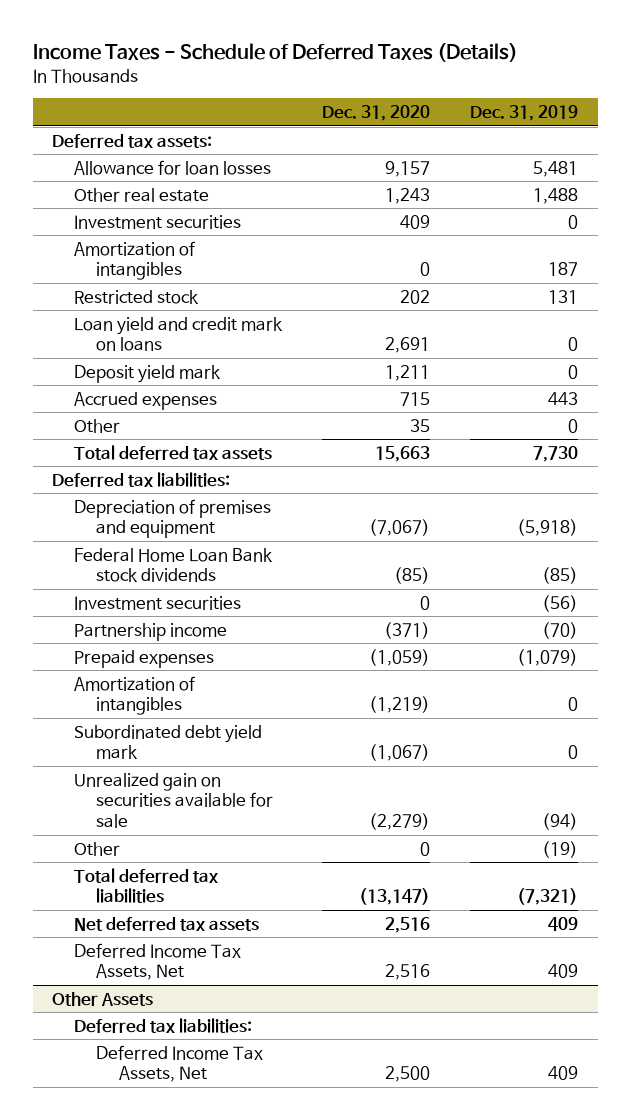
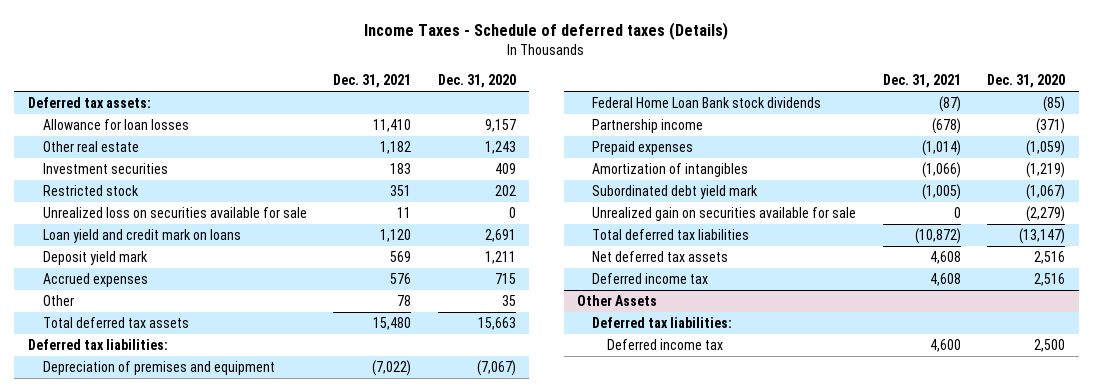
- Income Taxes - Schedule of Deferred Taxes (Details)
+ Income Taxes - Schedule of deferred taxes (Details)
- | Dec. 31, 2020 | Dec. 31, 2019
+ | Dec. 31, 2021 | Dec. 31, 2020
- Amortization of intangibles | 0 | 187
+ Unrealized loss on securities available for sale | 11 | 0
- Investment securities | 0 | (56)
- Other | 0 | (19)
- Deferred Income Tax Assets, Net | 2,516 | 409
+ Deferred income tax | 4,608 | 2,516
@ Other Assets
- Deferred Income Tax Assets, Net | 2,500 | 409
+ Deferred income tax | 4,600 | 2,500

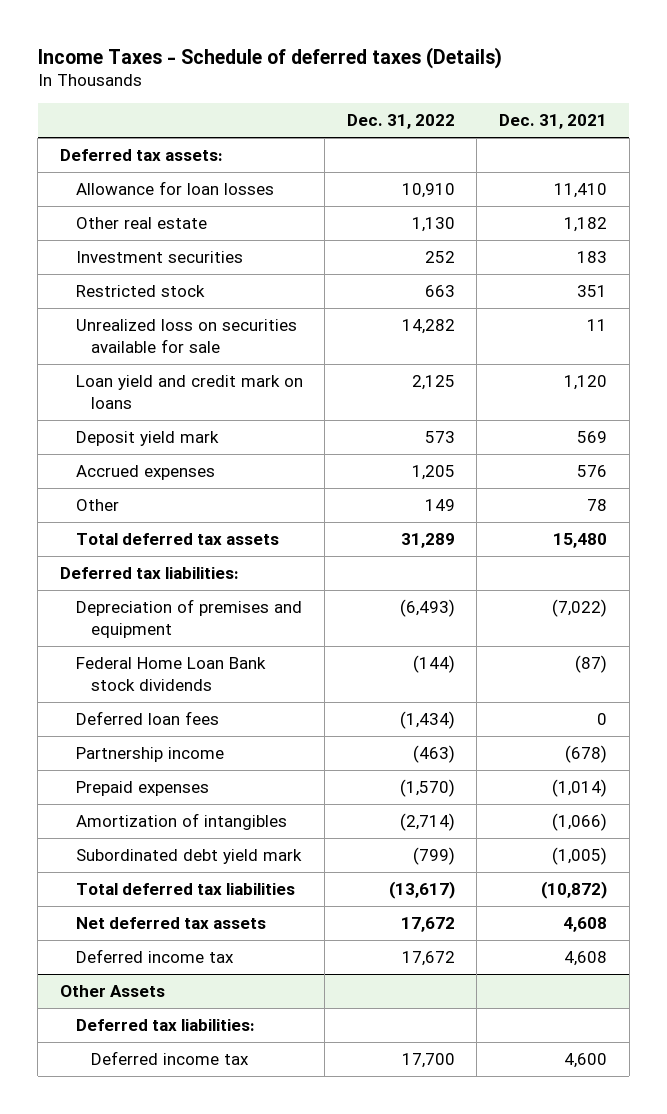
- | Dec. 31, 2021 | Dec. 31, 2020
+ | Dec. 31, 2022 | Dec. 31, 2021
+ Deferred loan fees | (1,434) | 0
- Unrealized gain on securities available for sale | 0 | (2,279)

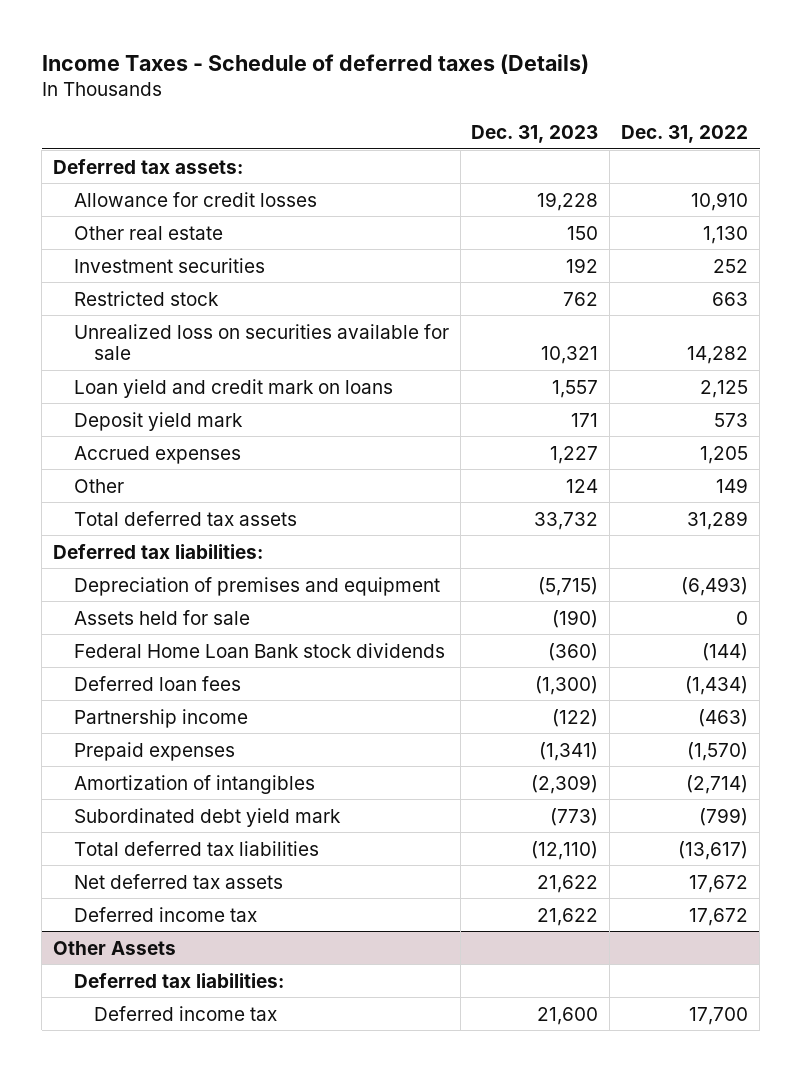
- | Dec. 31, 2022 | Dec. 31, 2021
+ | Dec. 31, 2023 | Dec. 31, 2022
- Allowance for loan losses | 10,910 | 11,410
+ Allowance for credit losses | 19,228 | 10,910
+ Assets held for sale | (190) | 0

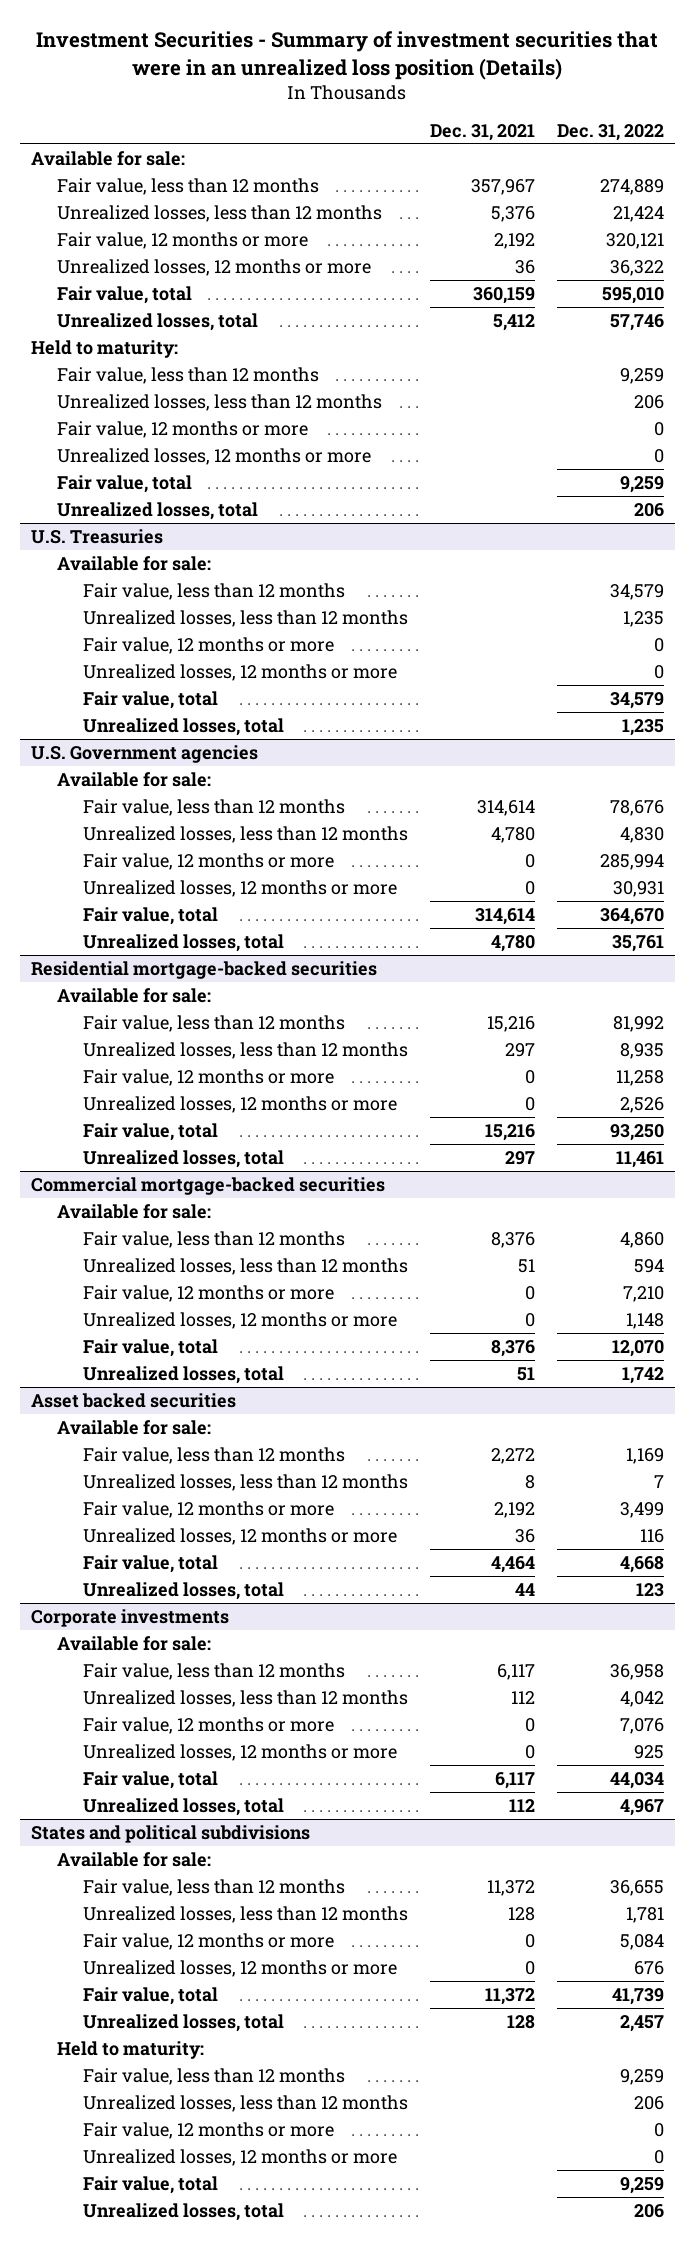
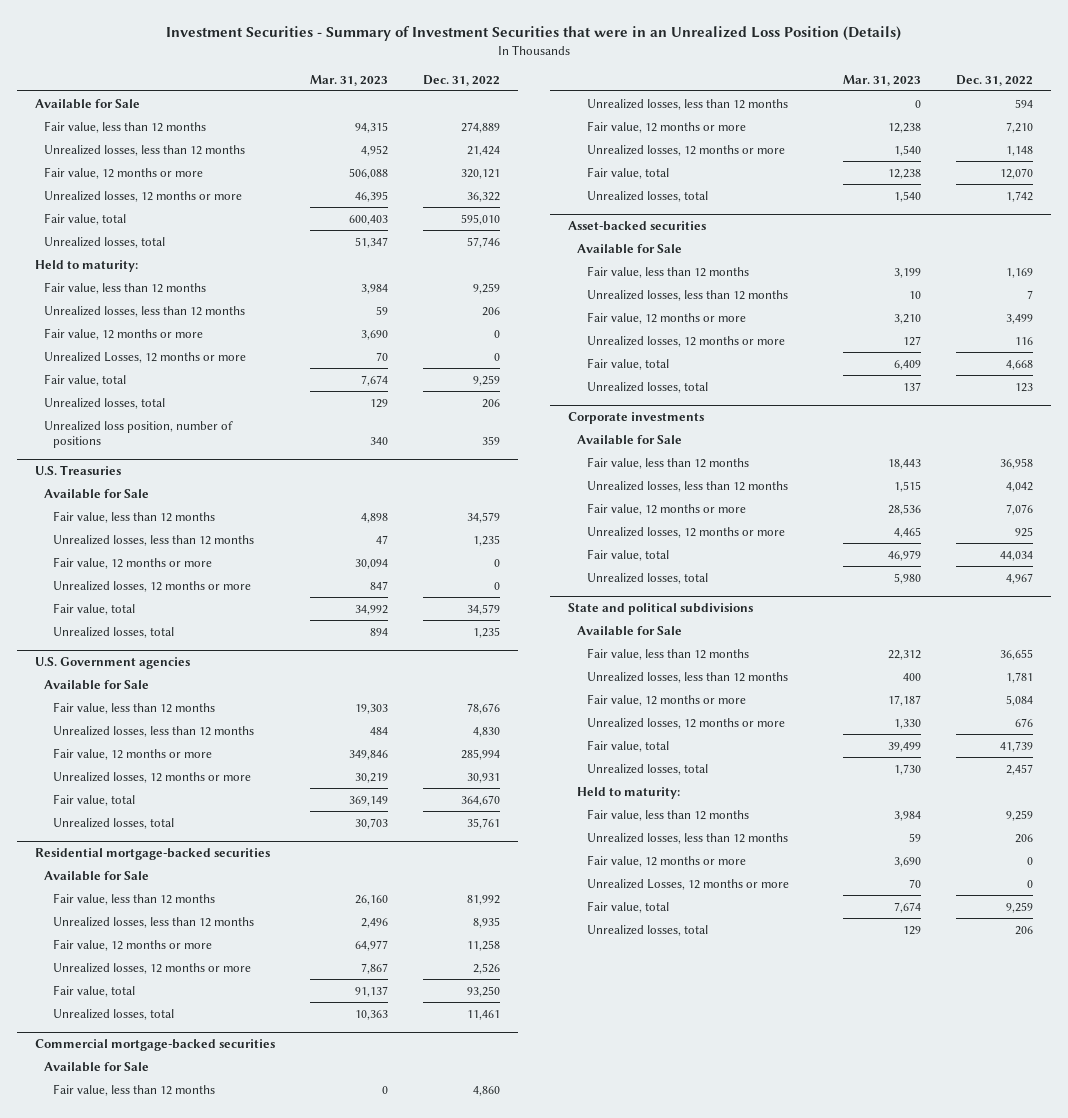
- Investment Securities - Summary of investment securities that were in an unrealized loss position (Details)
+ Investment Securities - Summary of Investment Securities that were in an Unrealized Loss Position (Details)
- | Dec. 31, 2021 | Dec. 31, 2022
+ | Mar. 31, 2023 | Dec. 31, 2022
- Available for sale:
+ Available for Sale
- Unrealized losses, 12 months or more | | 0
+ Unrealized Losses, 12 months or more | 70 | 0
+ Unrealized loss position, number of positions | 340 | 359
@ U.S. Treasuries
- Available for sale:
+ Available for Sale
@ U.S. Government agencies
- Available for sale:
+ Available for Sale
@ Residential mortgage-backed securities
- Available for sale:
+ Available for Sale
@ Commercial mortgage-backed securities
- Available for sale:
+ Available for Sale
- Asset backed securities
- Available for sale:
+ Asset-backed securities
+ Available for Sale
@ Corporate investments
- Available for sale:
+ Available for Sale
- States and political subdivisions
- Available for sale:
+ State and political subdivisions
+ Available for Sale
- Unrealized losses, 12 months or more | | 0
+ Unrealized Losses, 12 months or more | 70 | 0

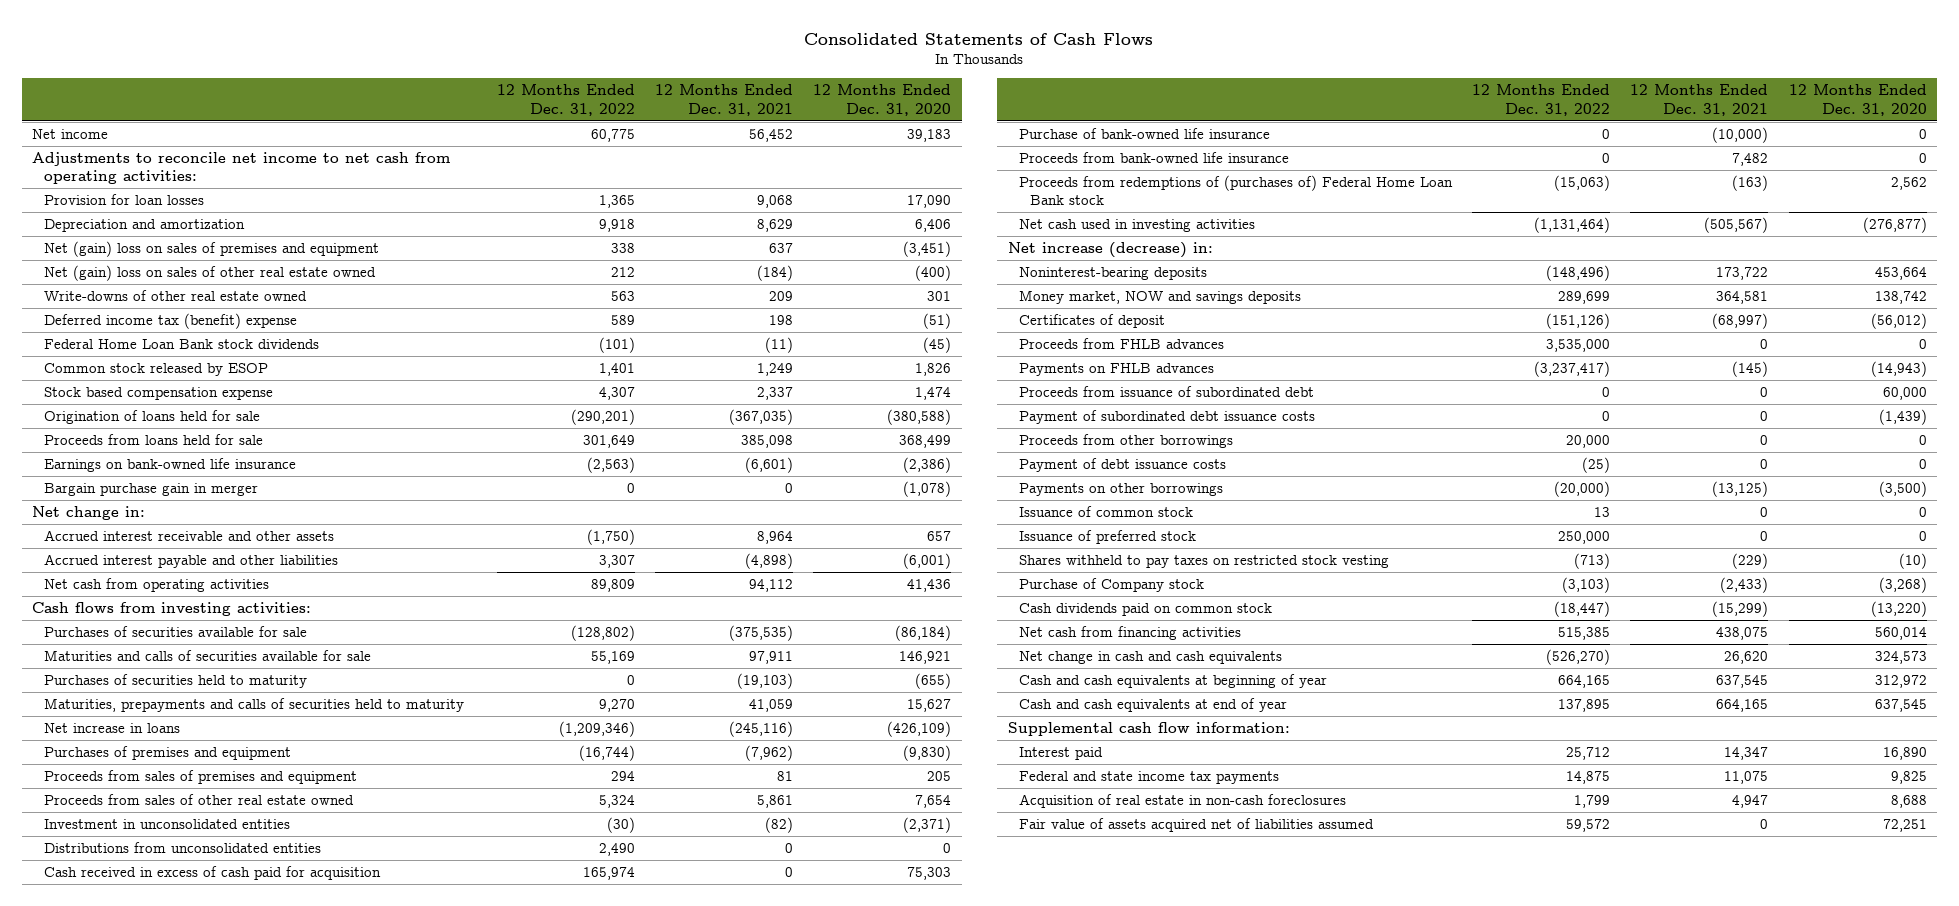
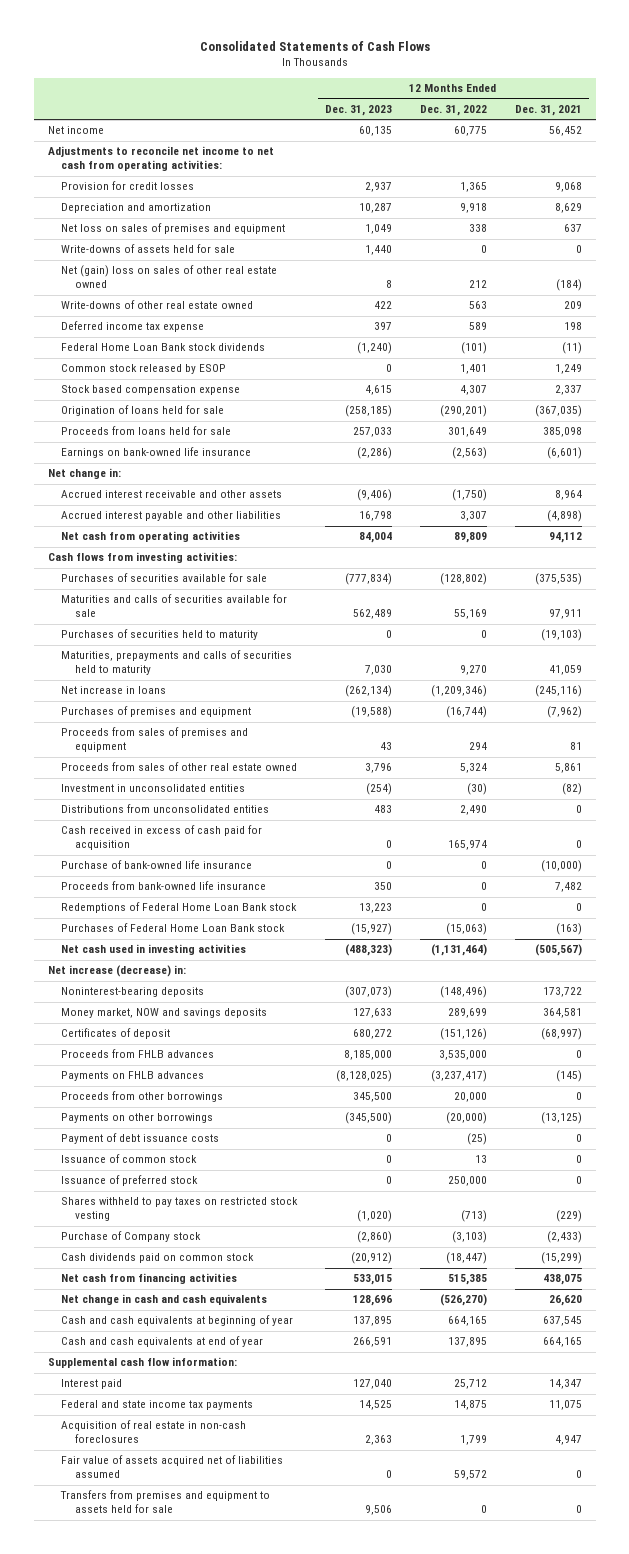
- | 12 Months Ended Dec. 31, 2022 | 12 Months Ended Dec. 31, 2021 | 12 Months Ended Dec. 31, 2020
+ | 12 Months Ended Dec. 31, 2023 | 12 Months Ended Dec. 31, 2022 | 12 Months Ended Dec. 31, 2021
- Provision for loan losses | 1,365 | 9,068 | 17,090
+ Provision for credit losses | 2,937 | 1,365 | 9,068
- Net (gain) loss on sales of premises and equipment | 338 | 637 | (3,451)
+ Net loss on sales of premises and equipment | 1,049 | 338 | 637
+ Write-downs of assets held for sale | 1,440 | 0 | 0
- Deferred income tax (benefit) expense | 589 | 198 | (51)
+ Deferred income tax expense | 397 | 589 | 198
- Bargain purchase gain in merger | 0 | 0 | (1,078)
- Proceeds from redemptions of (purchases of) Federal Home Loan Bank stock | (15,063) | (163) | 2,562
+ Redemptions of Federal Home Loan Bank stock | 13,223 | 0 | 0
+ Purchases of Federal Home Loan Bank stock | (15,927) | (15,063) | (163)
- Proceeds from issuance of subordinated debt | 0 | 0 | 60,000
- Payment of subordinated debt issuance costs | 0 | 0 | (1,439)
moved down: Payment of debt issuance costs | 0 | (25) | 0
+ Transfers from premises and equipment to assets held for sale | 9,506 | 0 | 0

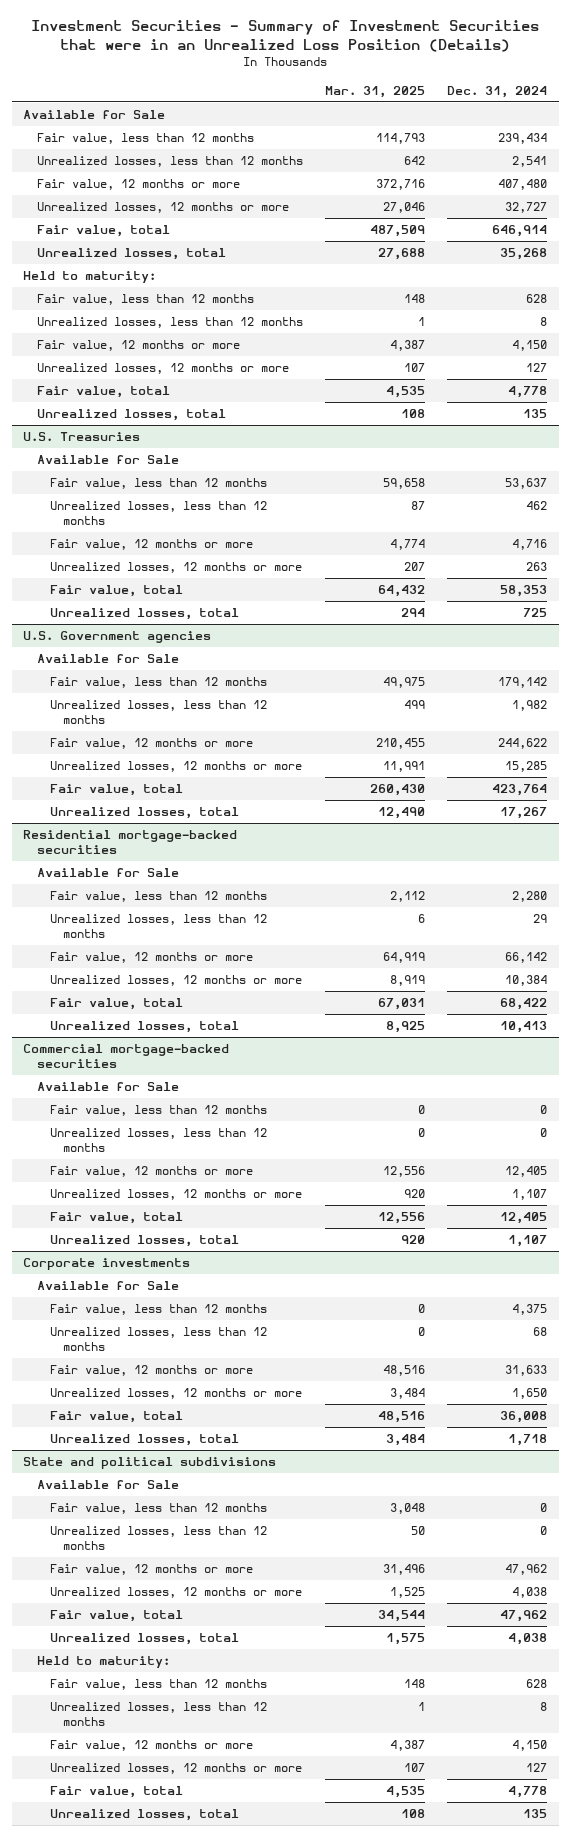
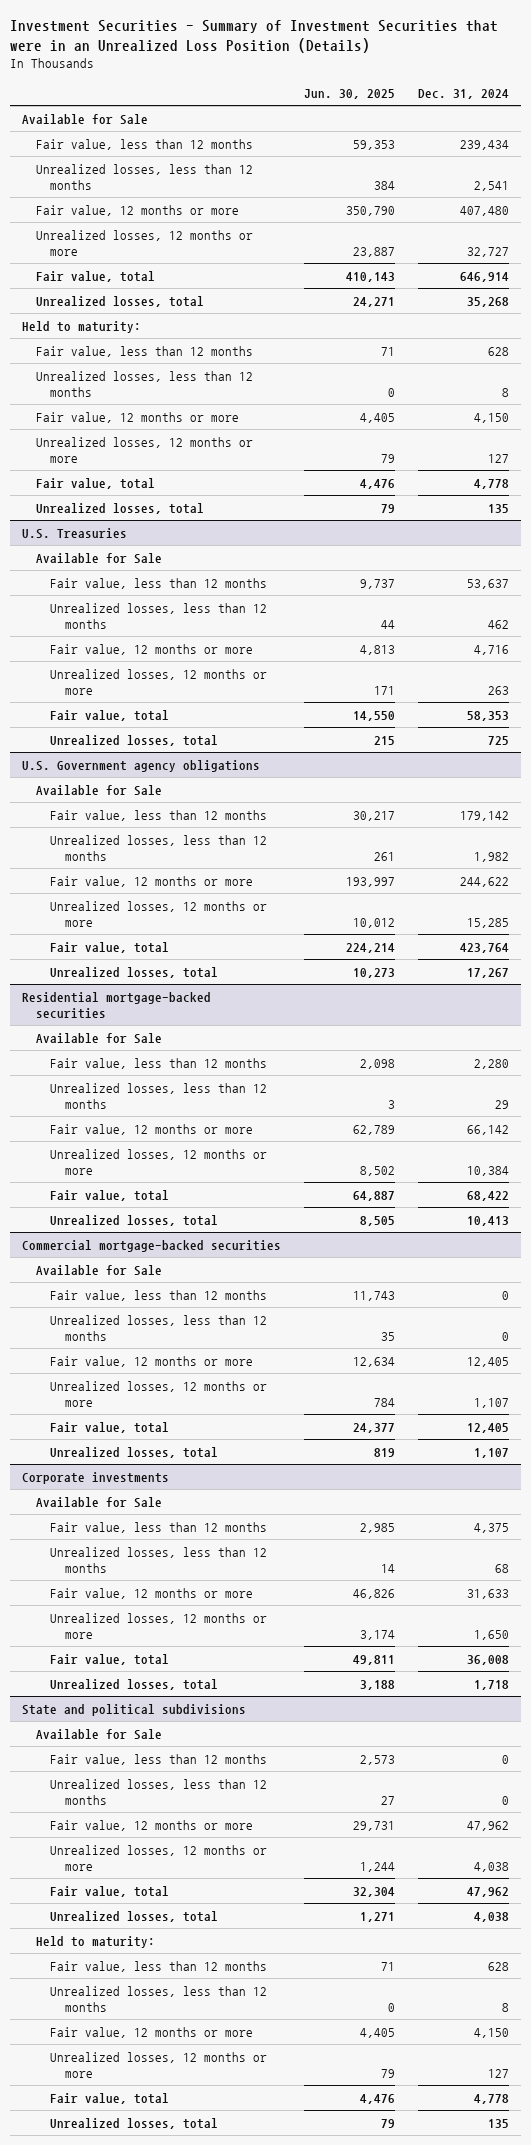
- | Mar. 31, 2025 | Dec. 31, 2024
+ | Jun. 30, 2025 | Dec. 31, 2024
- U.S. Government agencies
+ U.S. Government agency obligations

